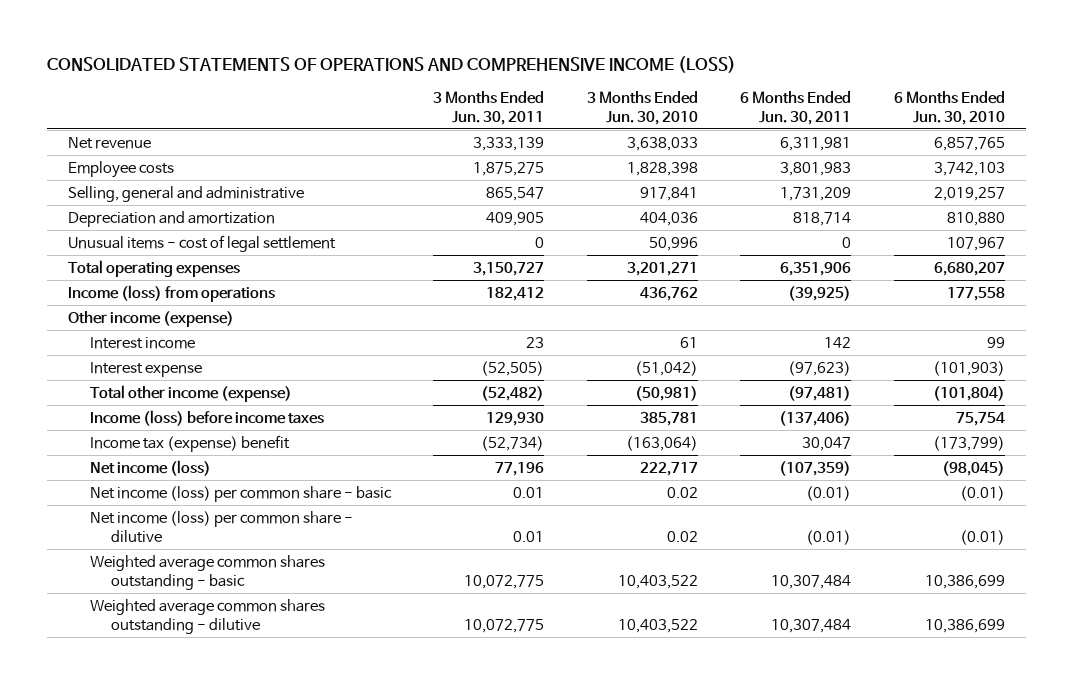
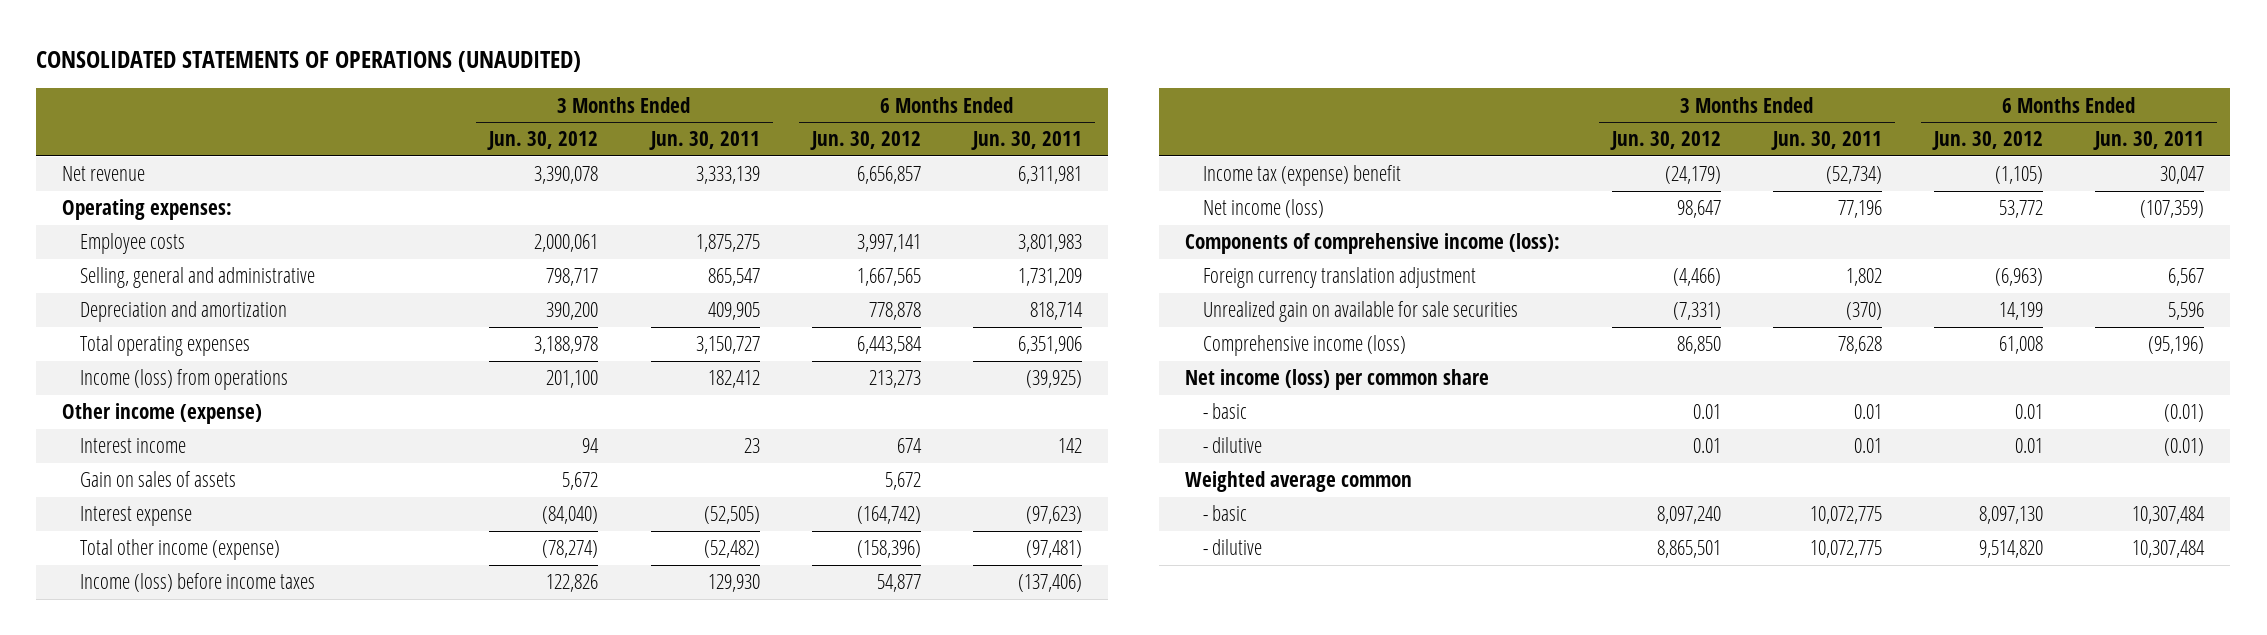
- CONSOLIDATED STATEMENTS OF OPERATIONS AND COMPREHENSIVE INCOME (LOSS)
+ CONSOLIDATED STATEMENTS OF OPERATIONS (UNAUDITED)
- | 3 Months Ended Jun. 30, 2011 | 3 Months Ended Jun. 30, 2010 | 6 Months Ended Jun. 30, 2011 | 6 Months Ended Jun. 30, 2010
+ | 3 Months Ended Jun. 30, 2012 | 3 Months Ended Jun. 30, 2011 | 6 Months Ended Jun. 30, 2012 | 6 Months Ended Jun. 30, 2011
+ Operating expenses:
- Unusual items - cost of legal settlement | 0 | 50,996 | 0 | 107,967
+ Gain on sales of assets | 5,672 | | 5,672 |
- Net income (loss) per common share - basic | 0.01 | 0.02 | (0.01) | (0.01)
- Net income (loss) per common share - dilutive | 0.01 | 0.02 | (0.01) | (0.01)
- Weighted average common shares outstanding - basic | 10,072,775 | 10,403,522 | 10,307,484 | 10,386,699
- Weighted average common shares outstanding - dilutive | 10,072,775 | 10,403,522 | 10,307,484 | 10,386,699
+ Components of comprehensive income (loss):
+ Foreign currency translation adjustment | (4,466) | 1,802 | (6,963) | 6,567
+ Unrealized gain on available for sale securities | (7,331) | (370) | 14,199 | 5,596
+ Comprehensive income (loss) | 86,850 | 78,628 | 61,008 | (95,196)
+ Net income (loss) per common share
+ - basic | 0.01 | 0.01 | 0.01 | (0.01)
+ - dilutive | 0.01 | 0.01 | 0.01 | (0.01)
+ Weighted average common
+ - basic | 8,097,240 | 10,072,775 | 8,097,130 | 10,307,484
+ - dilutive | 8,865,501 | 10,072,775 | 9,514,820 | 10,307,484

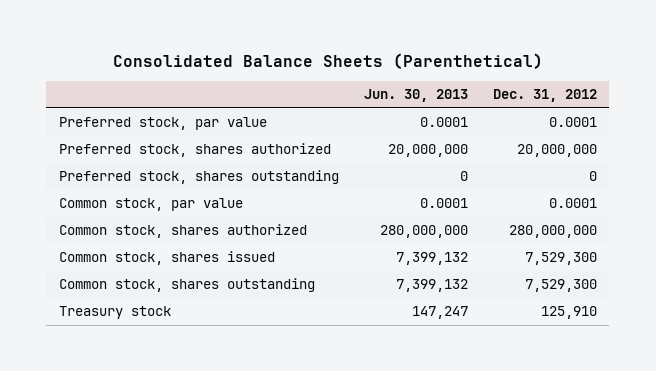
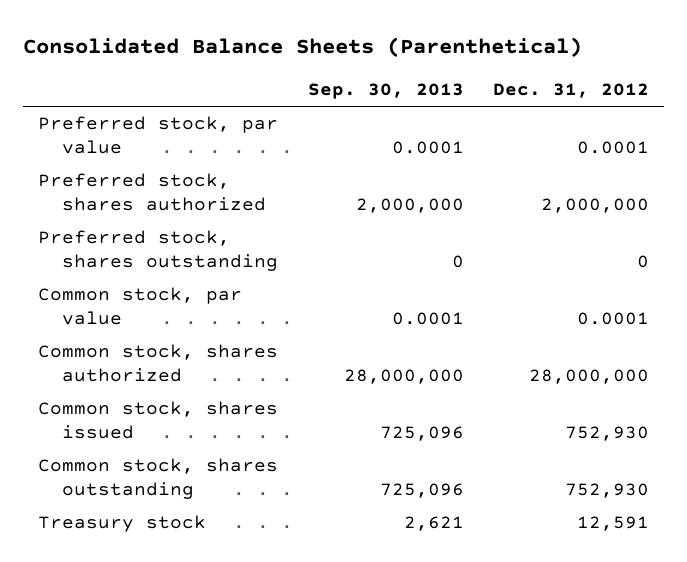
- | Jun. 30, 2013 | Dec. 31, 2012
+ | Sep. 30, 2013 | Dec. 31, 2012
- Preferred stock, shares authorized | 20,000,000 | 20,000,000
+ Preferred stock, shares authorized | 2,000,000 | 2,000,000
- Common stock, shares authorized | 280,000,000 | 280,000,000
- Common stock, shares issued | 7,399,132 | 7,529,300
- Common stock, shares outstanding | 7,399,132 | 7,529,300
- Treasury stock | 147,247 | 125,910
+ Common stock, shares authorized | 28,000,000 | 28,000,000
+ Common stock, shares issued | 725,096 | 752,930
+ Common stock, shares outstanding | 725,096 | 752,930
+ Treasury stock | 2,621 | 12,591

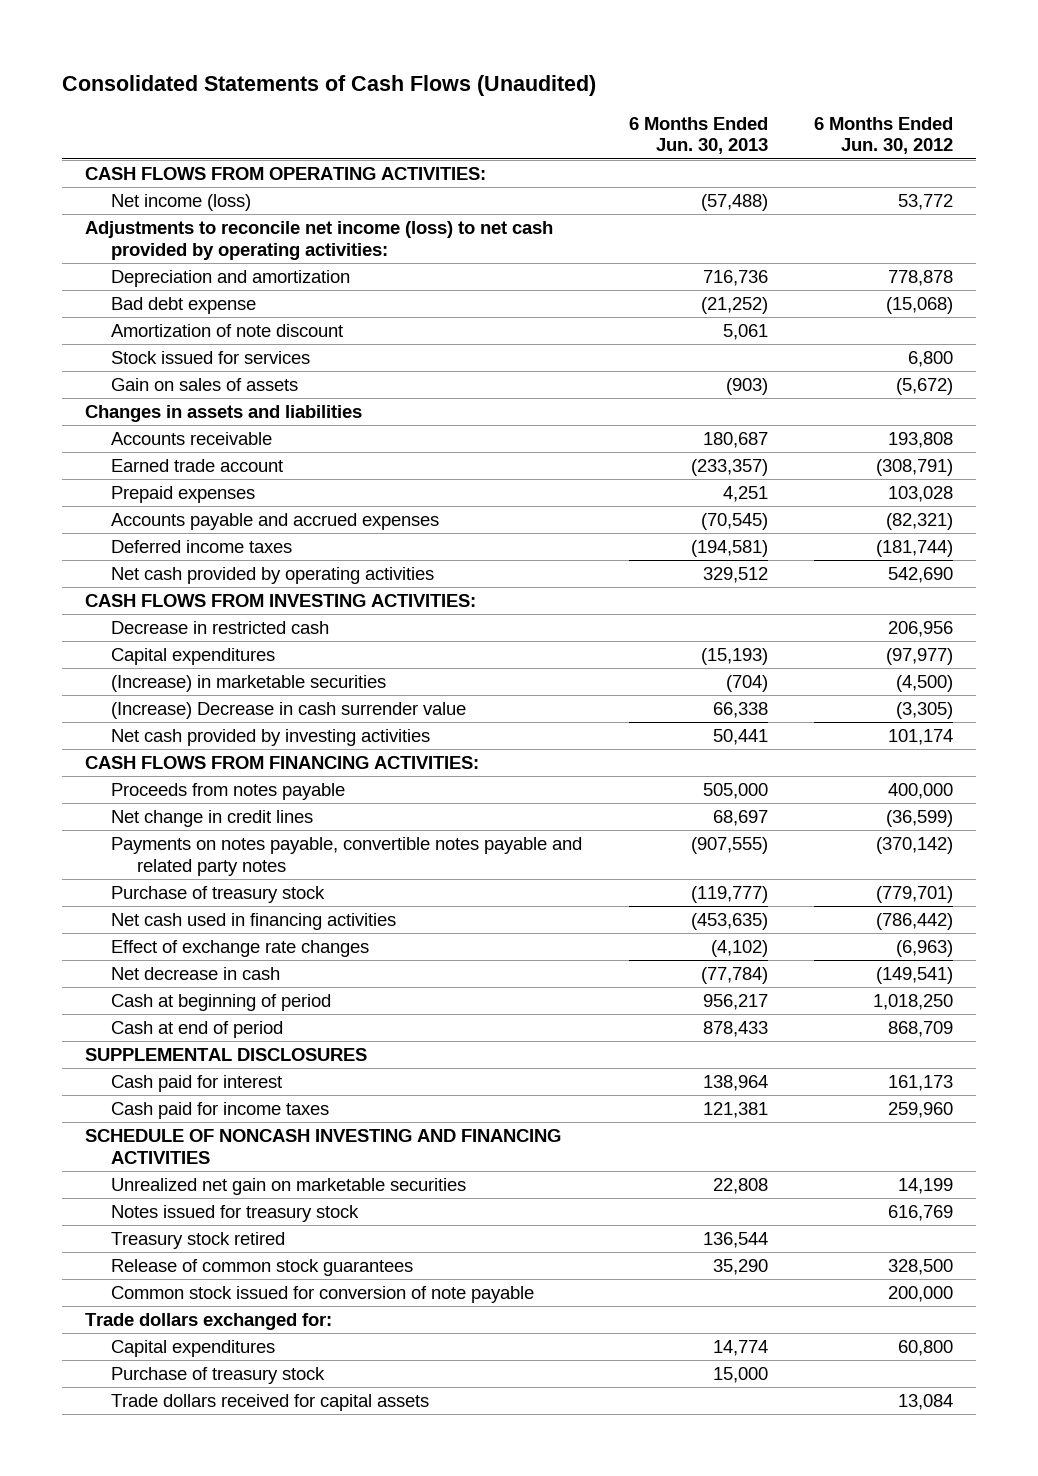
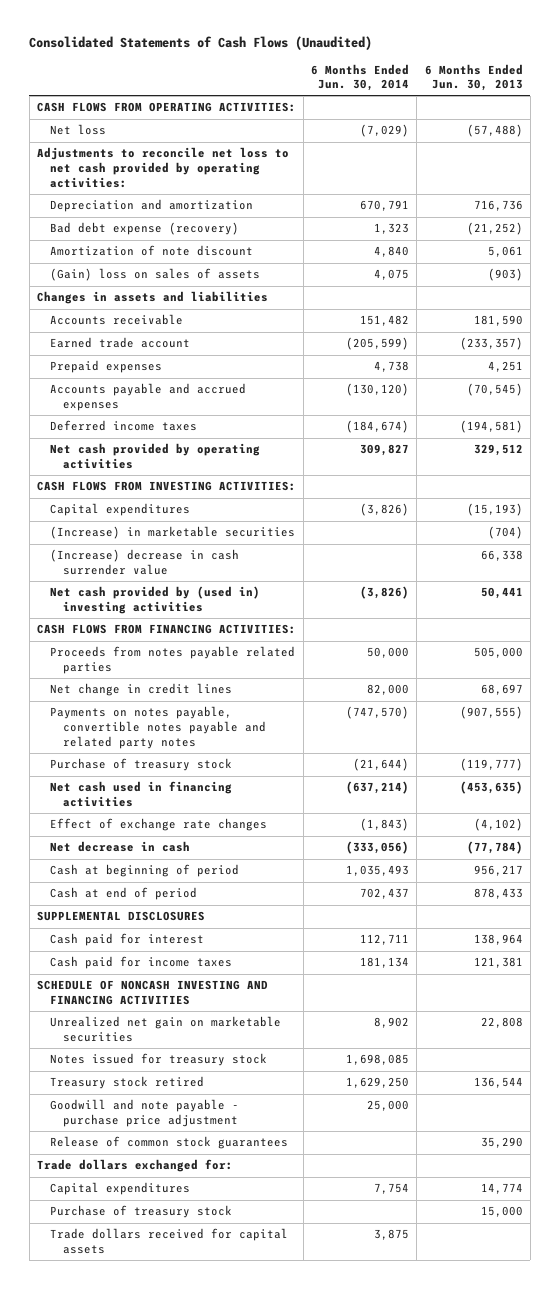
- | 6 Months Ended Jun. 30, 2013 | 6 Months Ended Jun. 30, 2012
+ | 6 Months Ended Jun. 30, 2014 | 6 Months Ended Jun. 30, 2013
- Net income (loss) | (57,488) | 53,772
- Adjustments to reconcile net income (loss) to net cash provided by operating activities:
+ Net loss | (7,029) | (57,488)
+ Adjustments to reconcile net loss to net cash provided by operating activities:
- Bad debt expense | (21,252) | (15,068)
+ Bad debt expense (recovery) | 1,323 | (21,252)
- Stock issued for services | | 6,800
- Gain on sales of assets | (903) | (5,672)
+ (Gain) loss on sales of assets | 4,075 | (903)
- Accounts receivable | 180,687 | 193,808
+ Accounts receivable | 151,482 | 181,590
- Decrease in restricted cash | | 206,956
- (Increase) Decrease in cash surrender value | 66,338 | (3,305)
- Net cash provided by investing activities | 50,441 | 101,174
+ (Increase) decrease in cash surrender value | | 66,338
+ Net cash provided by (used in) investing activities | (3,826) | 50,441
- Proceeds from notes payable | 505,000 | 400,000
+ Proceeds from notes payable related parties | 50,000 | 505,000
+ Goodwill and note payable - purchase price adjustment | 25,000 |
- Common stock issued for conversion of note payable | | 200,000

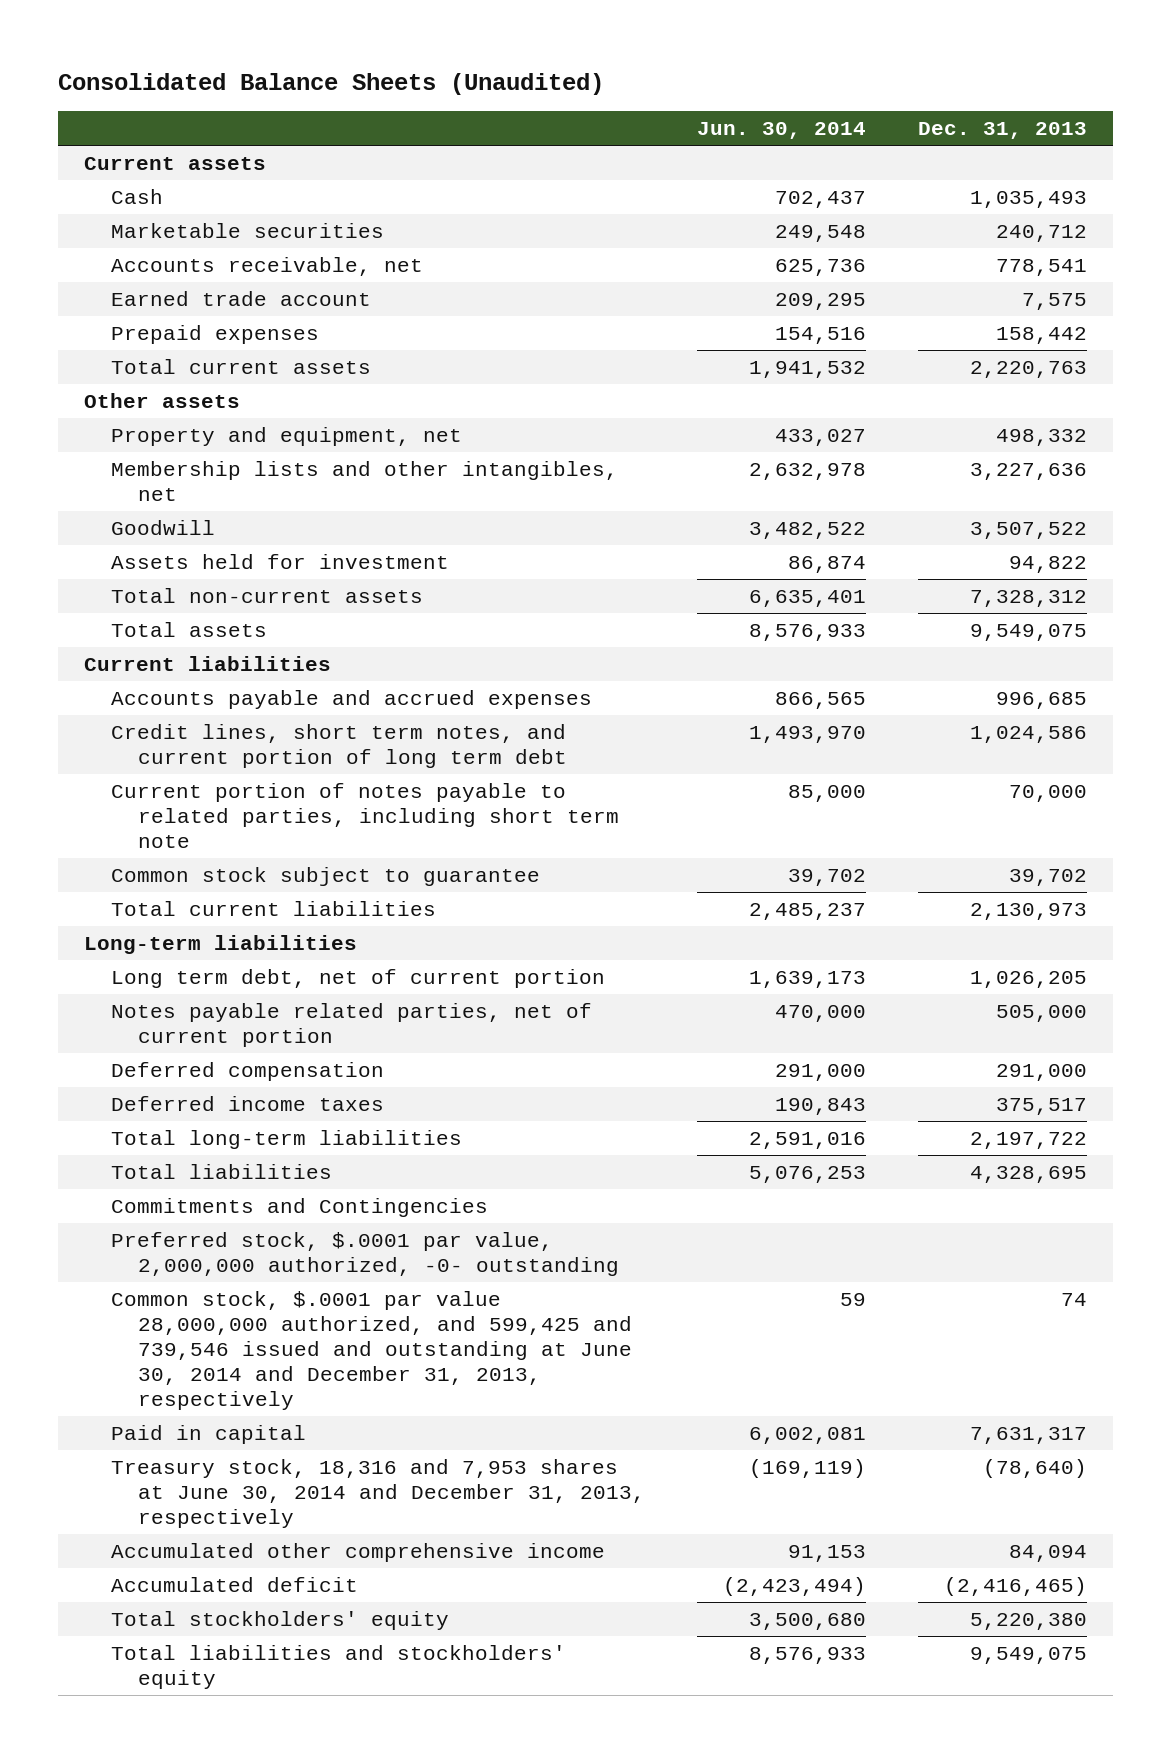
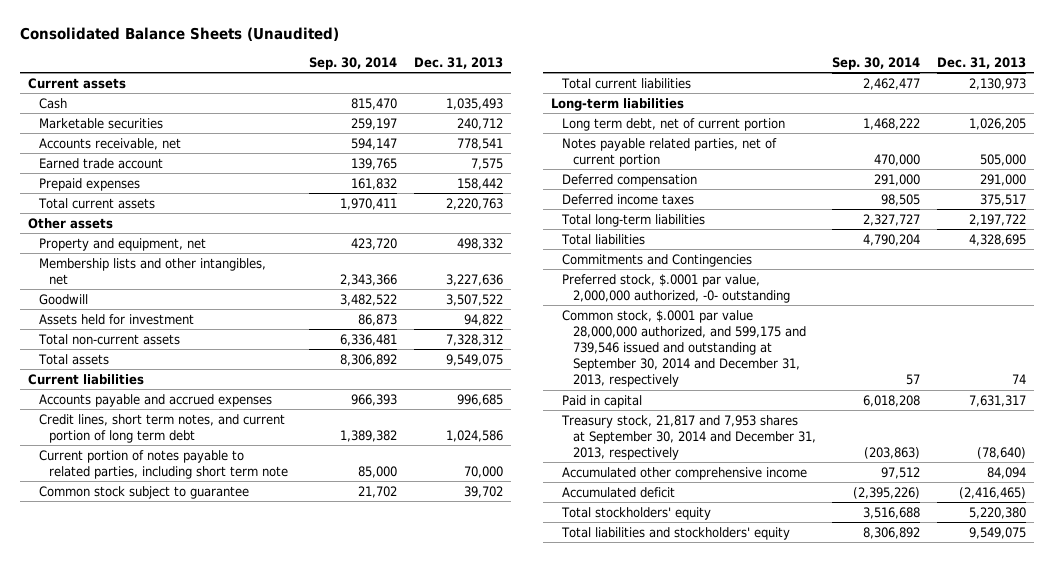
- | Jun. 30, 2014 | Dec. 31, 2013
+ | Sep. 30, 2014 | Dec. 31, 2013
- Common stock, $.0001 par value 28,000,000 authorized, and 599,425 and 739,546 issued and outstanding at June 30, 2014 and December 31, 2013, respectively | 59 | 74
+ Common stock, $.0001 par value 28,000,000 authorized, and 599,175 and 739,546 issued and outstanding at September 30, 2014 and December 31, 2013, respectively | 57 | 74
- Treasury stock, 18,316 and 7,953 shares at June 30, 2014 and December 31, 2013, respectively | (169,119) | (78,640)
+ Treasury stock, 21,817 and 7,953 shares at September 30, 2014 and December 31, 2013, respectively | (203,863) | (78,640)

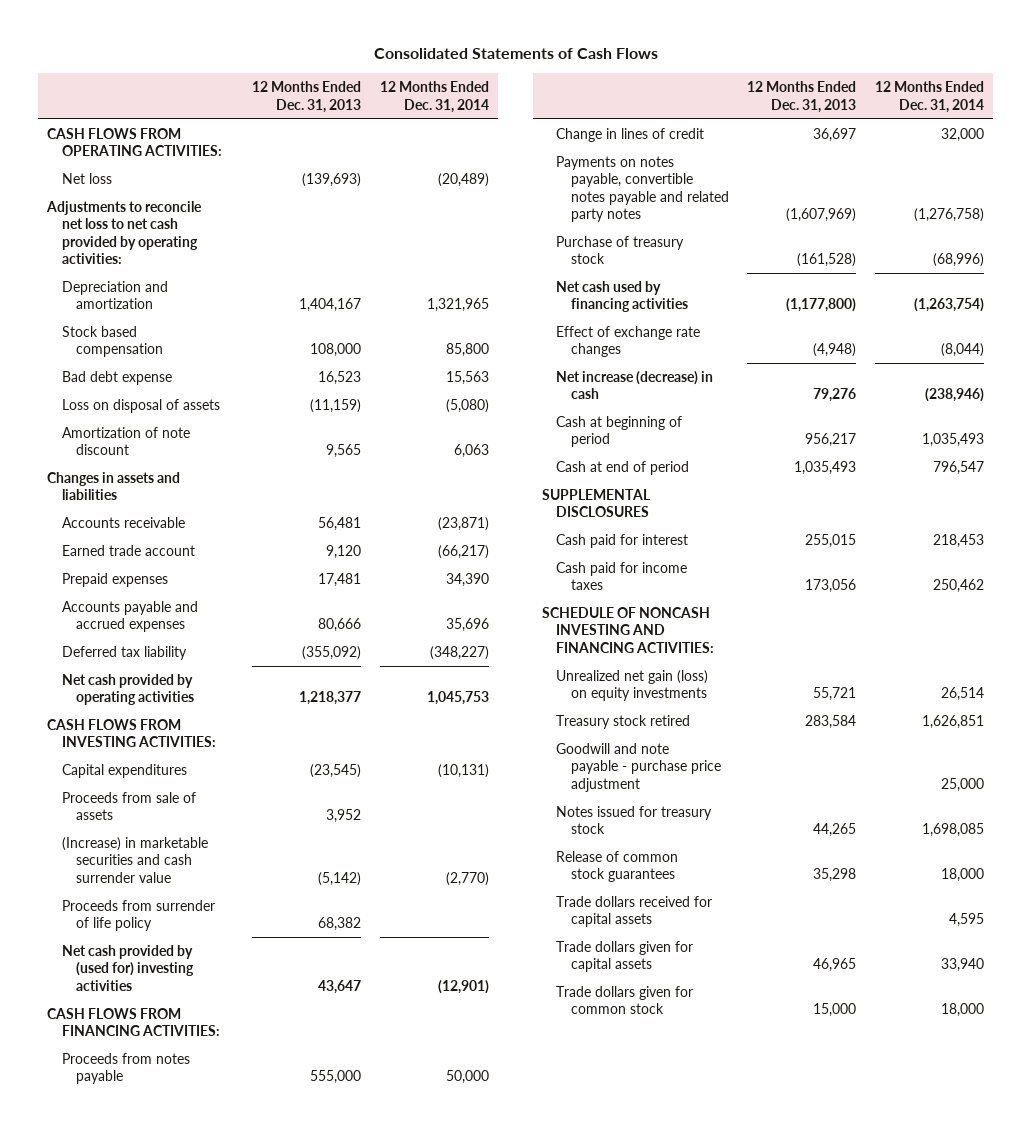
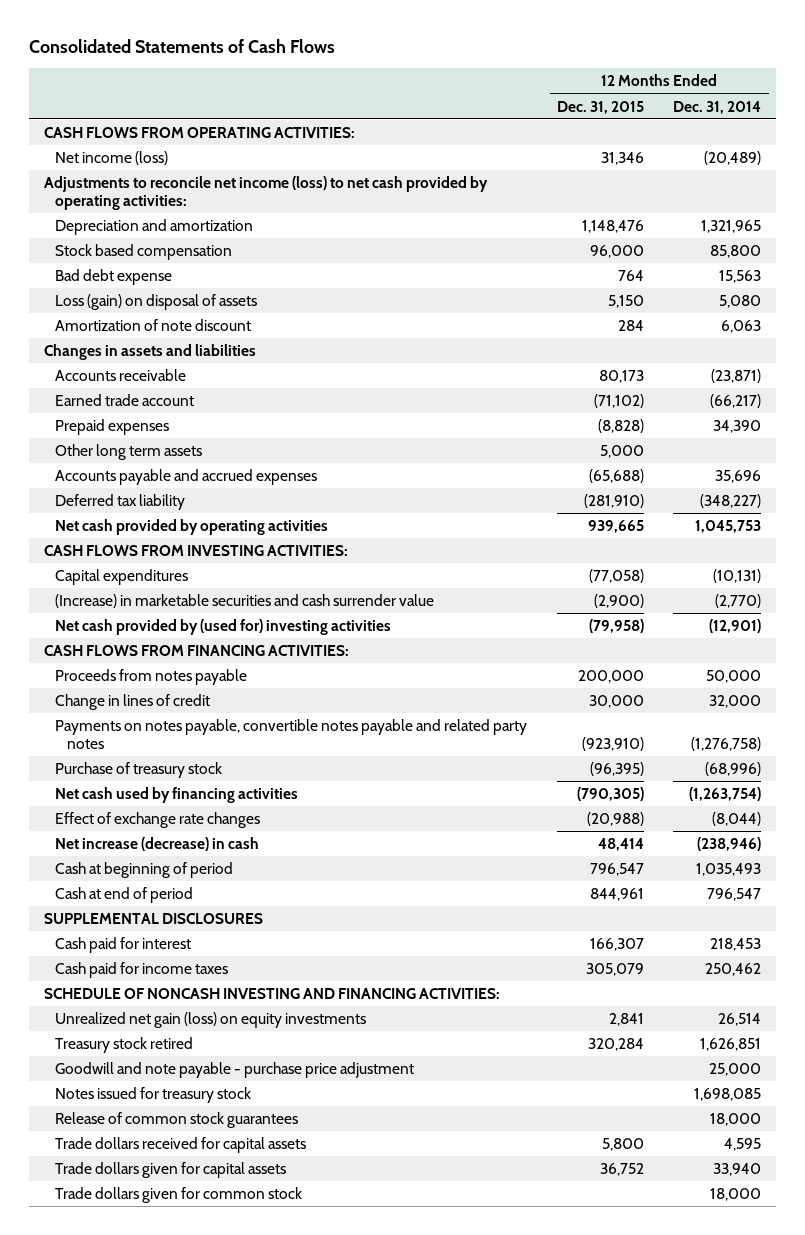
- | 12 Months Ended Dec. 31, 2013 | 12 Months Ended Dec. 31, 2014
+ | 12 Months Ended Dec. 31, 2015 | 12 Months Ended Dec. 31, 2014
- Net loss | (139,693) | (20,489)
- Adjustments to reconcile net loss to net cash provided by operating activities:
+ Net income (loss) | 31,346 | (20,489)
+ Adjustments to reconcile net income (loss) to net cash provided by operating activities:
- Loss on disposal of assets | (11,159) | (5,080)
+ Loss (gain) on disposal of assets | 5,150 | 5,080
+ Other long term assets | 5,000 |
- Proceeds from sale of assets | 3,952 |
- Proceeds from surrender of life policy | 68,382 |

